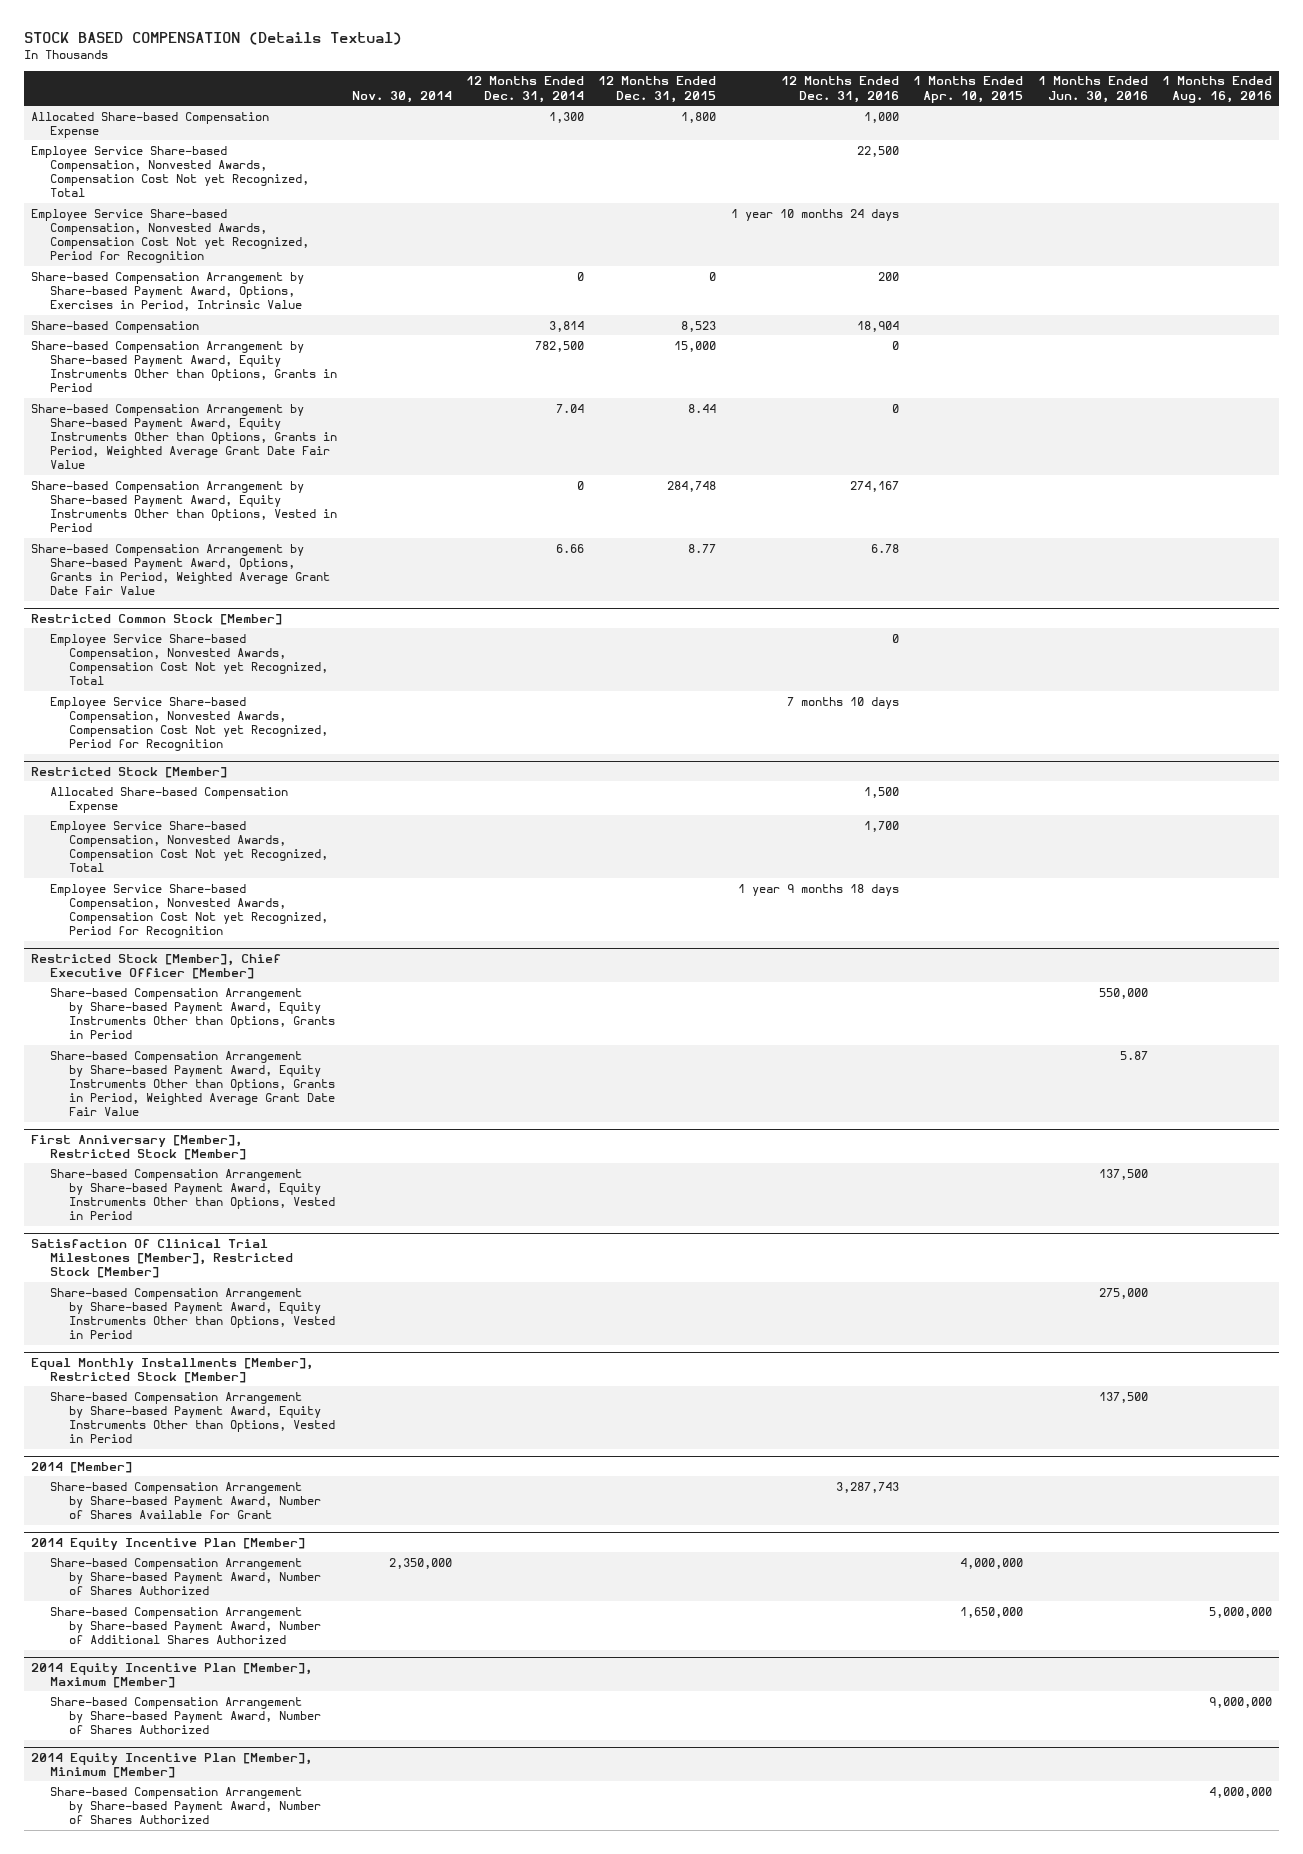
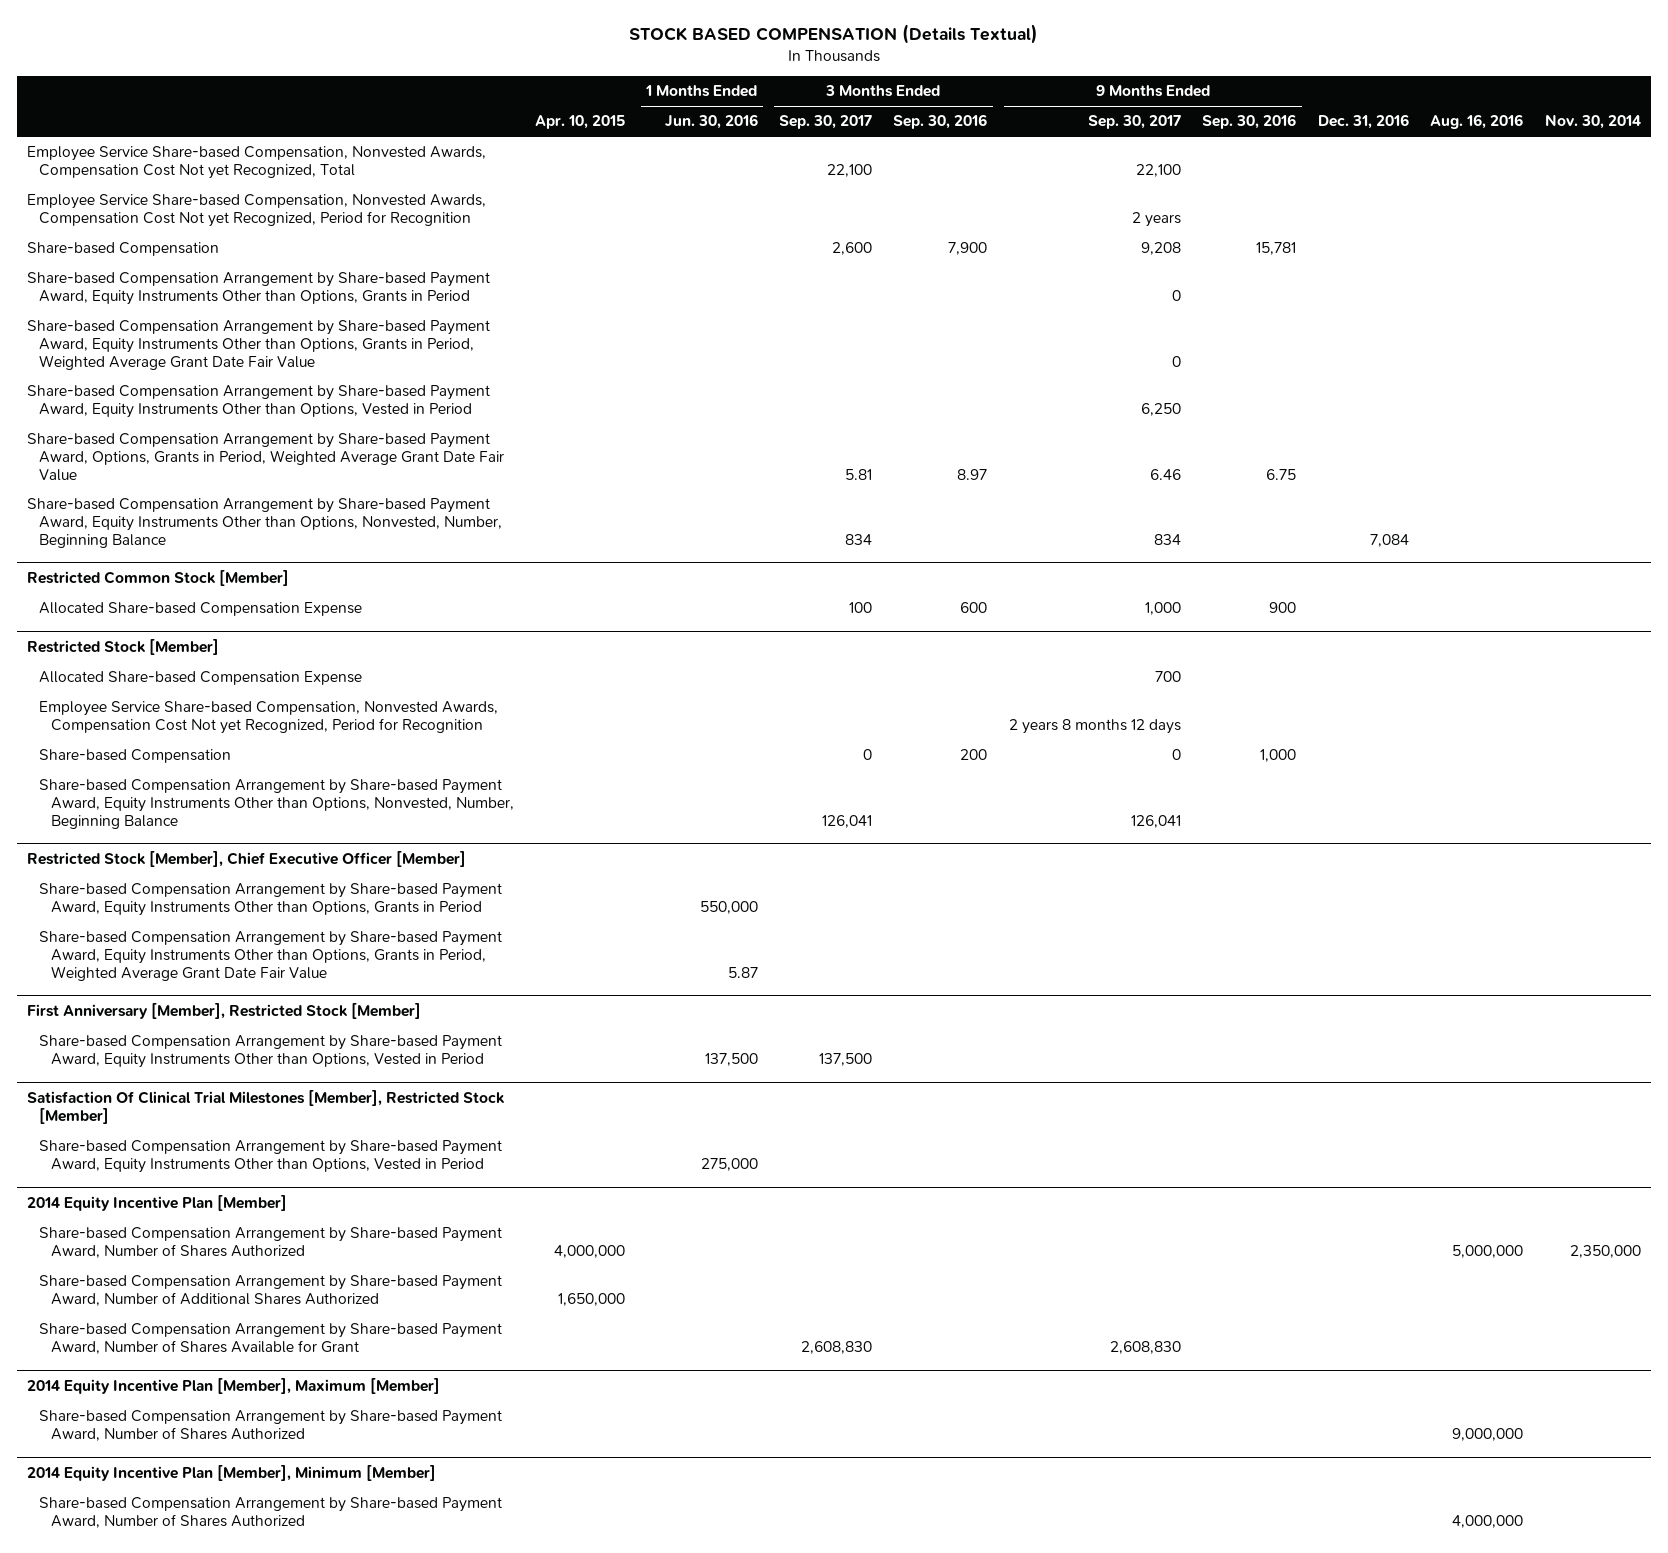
- | Nov. 30, 2014 | 12 Months Ended Dec. 31, 2014 | 12 Months Ended Dec. 31, 2015 | 12 Months Ended Dec. 31, 2016 | 1 Months Ended Apr. 10, 2015 | 1 Months Ended Jun. 30, 2016 | 1 Months Ended Aug. 16, 2016
+ | Apr. 10, 2015 | 1 Months Ended Jun. 30, 2016 | 3 Months Ended Sep. 30, 2017 | 3 Months Ended Sep. 30, 2016 | 9 Months Ended Sep. 30, 2017 | 9 Months Ended Sep. 30, 2016 | Dec. 31, 2016 | Aug. 16, 2016 | Nov. 30, 2014
- Allocated Share-based Compensation Expense | | 1,300 | 1,800 | 1,000 | | |
- Share-based Compensation Arrangement by Share-based Payment Award, Options, Exercises in Period, Intrinsic Value | | 0 | 0 | 200 | | |
+ Share-based Compensation Arrangement by Share-based Payment Award, Equity Instruments Other than Options, Nonvested, Number, Beginning Balance | | | 834 | | 834 | | 7,084 | |
@ Restricted Common Stock [Member]
- Employee Service Share-based Compensation, Nonvested Awards, Compensation Cost Not yet Recognized, Total | | | | 0 | | |
- Employee Service Share-based Compensation, Nonvested Awards, Compensation Cost Not yet Recognized, Period for Recognition | | | | 7 months 10 days | | |
+ Allocated Share-based Compensation Expense | | | 100 | 600 | 1,000 | 900 | | |
@ Restricted Stock [Member]
- Employee Service Share-based Compensation, Nonvested Awards, Compensation Cost Not yet Recognized, Total | | | | 1,700 | | |
+ Share-based Compensation | | | 0 | 200 | 0 | 1,000 | | |
+ Share-based Compensation Arrangement by Share-based Payment Award, Equity Instruments Other than Options, Nonvested, Number, Beginning Balance | | | 126,041 | | 126,041 | | | |
- Equal Monthly Installments [Member], Restricted Stock [Member]
- Share-based Compensation Arrangement by Share-based Payment Award, Equity Instruments Other than Options, Vested in Period | | | | | | 137,500 |
- 2014 [Member]
- Share-based Compensation Arrangement by Share-based Payment Award, Number of Shares Available for Grant | | | | 3,287,743 | | |
@ 2014 Equity Incentive Plan [Member]
+ Share-based Compensation Arrangement by Share-based Payment Award, Number of Shares Available for Grant | | | 2,608,830 | | 2,608,830 | | | |

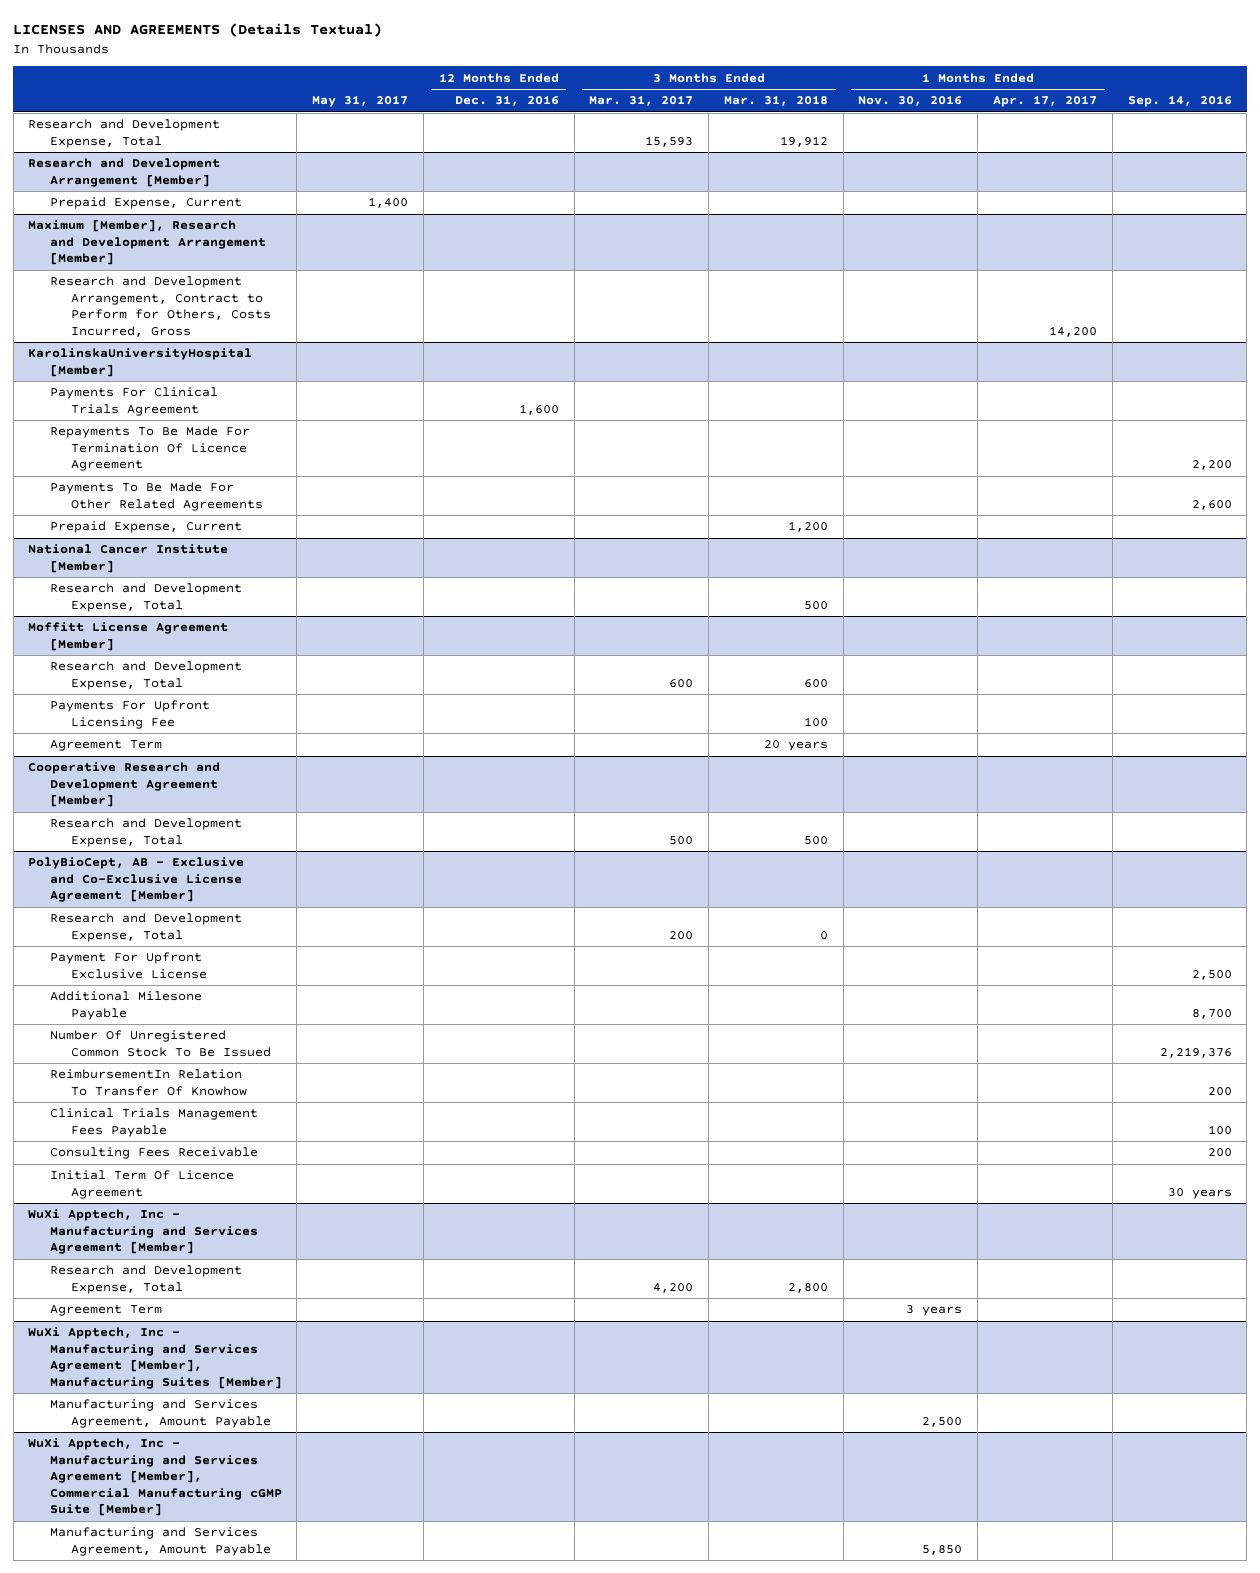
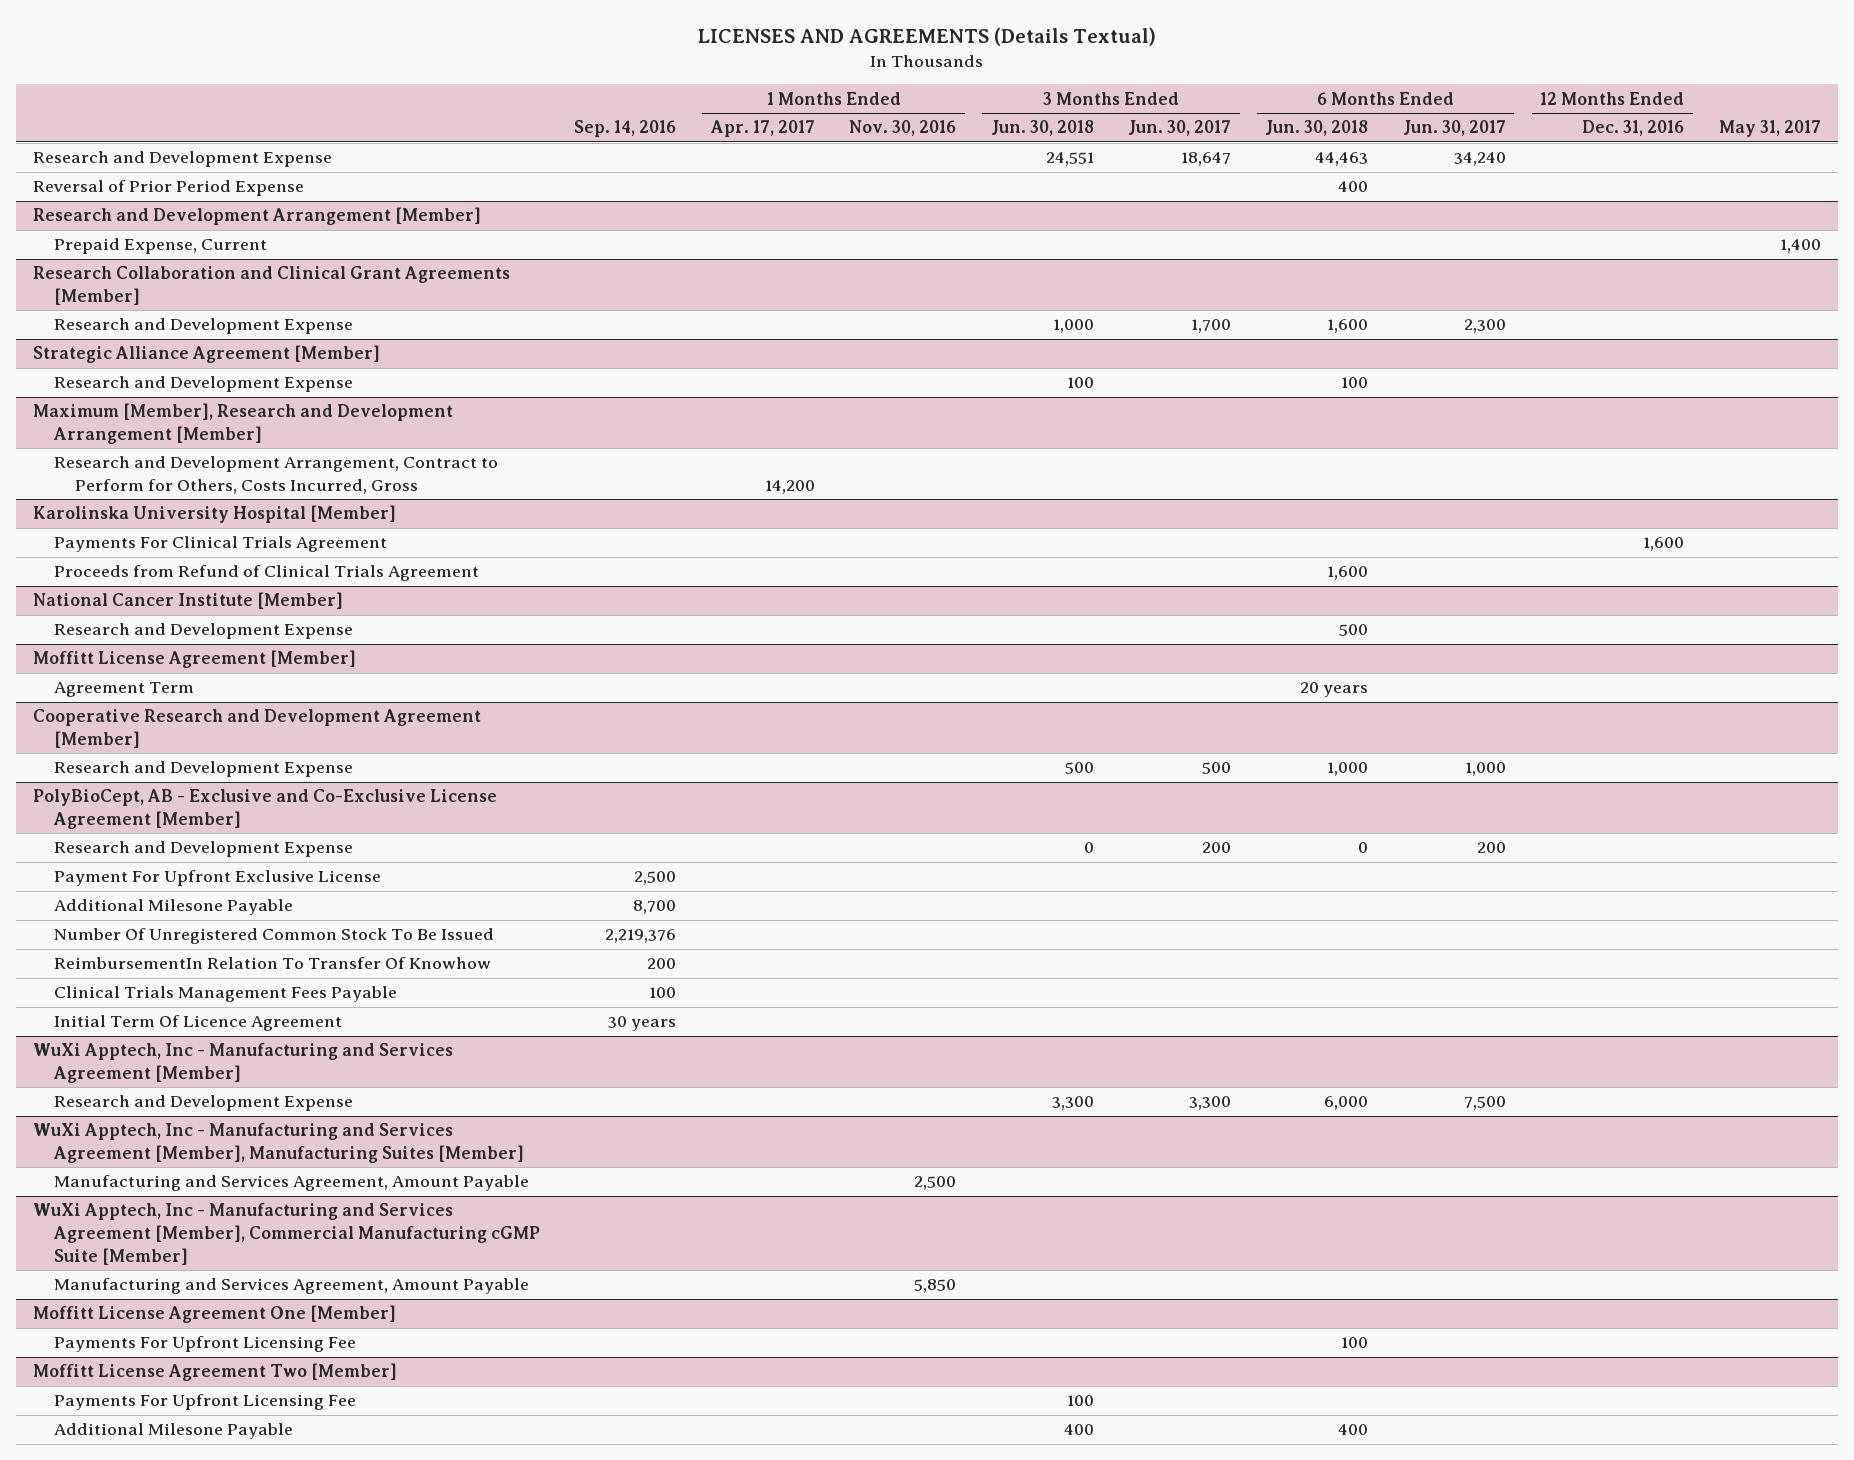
- | May 31, 2017 | 12 Months Ended Dec. 31, 2016 | 3 Months Ended Mar. 31, 2017 | 3 Months Ended Mar. 31, 2018 | 1 Months Ended Nov. 30, 2016 | 1 Months Ended Apr. 17, 2017 | Sep. 14, 2016
+ | Sep. 14, 2016 | 1 Months Ended Apr. 17, 2017 | 1 Months Ended Nov. 30, 2016 | 3 Months Ended Jun. 30, 2018 | 3 Months Ended Jun. 30, 2017 | 6 Months Ended Jun. 30, 2018 | 6 Months Ended Jun. 30, 2017 | 12 Months Ended Dec. 31, 2016 | May 31, 2017
- Research and Development Expense, Total | | | 15,593 | 19,912 | | |
+ Research and Development Expense | | | | 24,551 | 18,647 | 44,463 | 34,240 | |
+ Reversal of Prior Period Expense | | | | | | 400 | | |
+ Research Collaboration and Clinical Grant Agreements [Member]
+ Research and Development Expense | | | | 1,000 | 1,700 | 1,600 | 2,300 | |
+ Strategic Alliance Agreement [Member]
+ Research and Development Expense | | | | 100 | | 100 | | |
- KarolinskaUniversityHospital [Member]
+ Karolinska University Hospital [Member]
- Repayments To Be Made For Termination Of Licence Agreement | | | | | | | 2,200
- Payments To Be Made For Other Related Agreements | | | | | | | 2,600
- Prepaid Expense, Current | | | | 1,200 | | |
+ Proceeds from Refund of Clinical Trials Agreement | | | | | | 1,600 | | |
@ National Cancer Institute [Member]
- Research and Development Expense, Total | | | | 500 | | |
+ Research and Development Expense | | | | | | 500 | | |
@ Moffitt License Agreement [Member]
- Research and Development Expense, Total | | | 600 | 600 | | |
- Payments For Upfront Licensing Fee | | | | 100 | | |
@ Cooperative Research and Development Agreement [Member]
- Research and Development Expense, Total | | | 500 | 500 | | |
+ Research and Development Expense | | | | 500 | 500 | 1,000 | 1,000 | |
@ PolyBioCept, AB - Exclusive and Co-Exclusive License Agreement [Member]
- Research and Development Expense, Total | | | 200 | 0 | | |
+ Research and Development Expense | | | | 0 | 200 | 0 | 200 | |
- Consulting Fees Receivable | | | | | | | 200
@ WuXi Apptech, Inc - Manufacturing and Services Agreement [Member]
- Research and Development Expense, Total | | | 4,200 | 2,800 | | |
- Agreement Term | | | | | 3 years | |
+ Research and Development Expense | | | | 3,300 | 3,300 | 6,000 | 7,500 | |
+ Moffitt License Agreement One [Member]
+ Payments For Upfront Licensing Fee | | | | | | 100 | | |
+ Moffitt License Agreement Two [Member]
+ Payments For Upfront Licensing Fee | | | | 100 | | | | |
+ Additional Milesone Payable | | | | 400 | | 400 | | |

